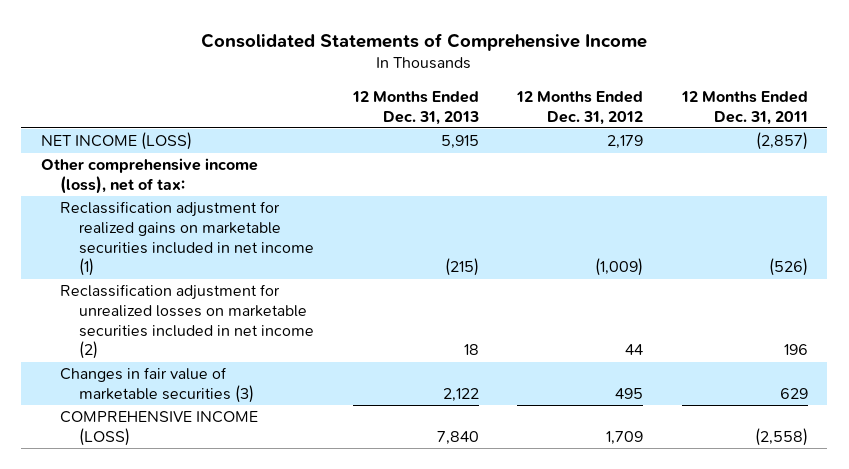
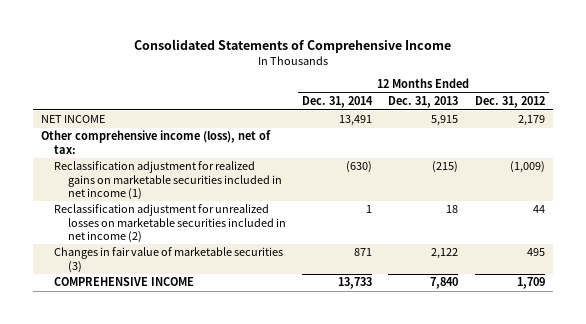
- | 12 Months Ended Dec. 31, 2013 | 12 Months Ended Dec. 31, 2012 | 12 Months Ended Dec. 31, 2011
+ | 12 Months Ended Dec. 31, 2014 | 12 Months Ended Dec. 31, 2013 | 12 Months Ended Dec. 31, 2012
- NET INCOME (LOSS) | 5,915 | 2,179 | (2,857)
+ NET INCOME | 13,491 | 5,915 | 2,179
- COMPREHENSIVE INCOME (LOSS) | 7,840 | 1,709 | (2,558)
+ COMPREHENSIVE INCOME | 13,733 | 7,840 | 1,709

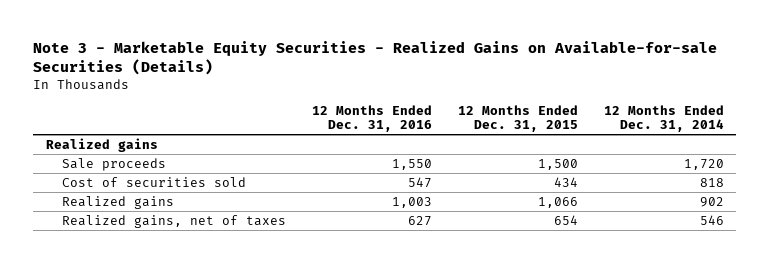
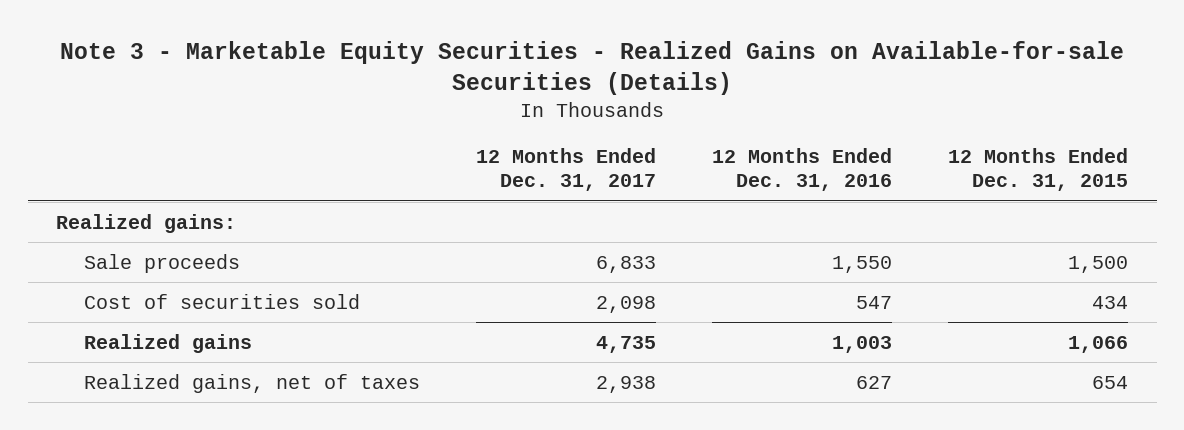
- | 12 Months Ended Dec. 31, 2016 | 12 Months Ended Dec. 31, 2015 | 12 Months Ended Dec. 31, 2014
+ | 12 Months Ended Dec. 31, 2017 | 12 Months Ended Dec. 31, 2016 | 12 Months Ended Dec. 31, 2015
- Realized gains
+ Realized gains:

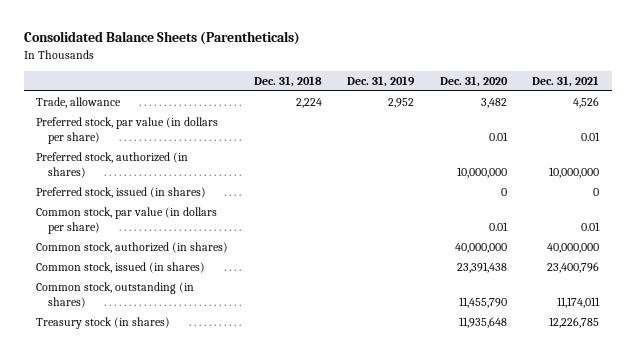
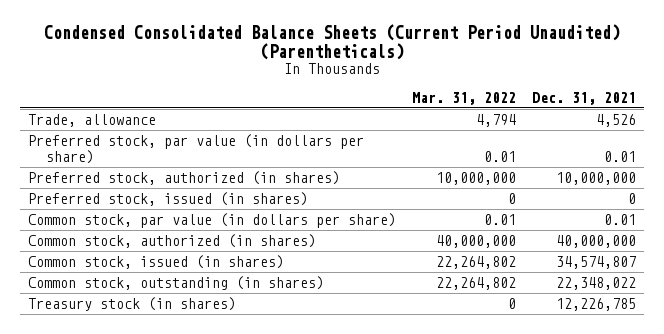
- Consolidated Balance Sheets (Parentheticals)
+ Condensed Consolidated Balance Sheets (Current Period Unaudited) (Parentheticals)
- | Dec. 31, 2018 | Dec. 31, 2019 | Dec. 31, 2020 | Dec. 31, 2021
+ | Mar. 31, 2022 | Dec. 31, 2021
- Common stock, issued (in shares) | | | 23,391,438 | 23,400,796
- Common stock, outstanding (in shares) | | | 11,455,790 | 11,174,011
+ Common stock, issued (in shares) | 22,264,802 | 34,574,807
+ Common stock, outstanding (in shares) | 22,264,802 | 22,348,022

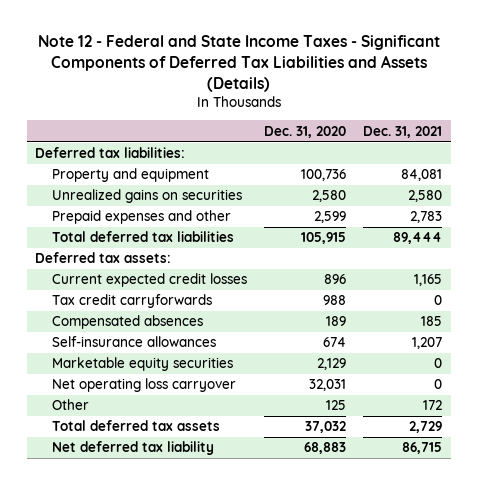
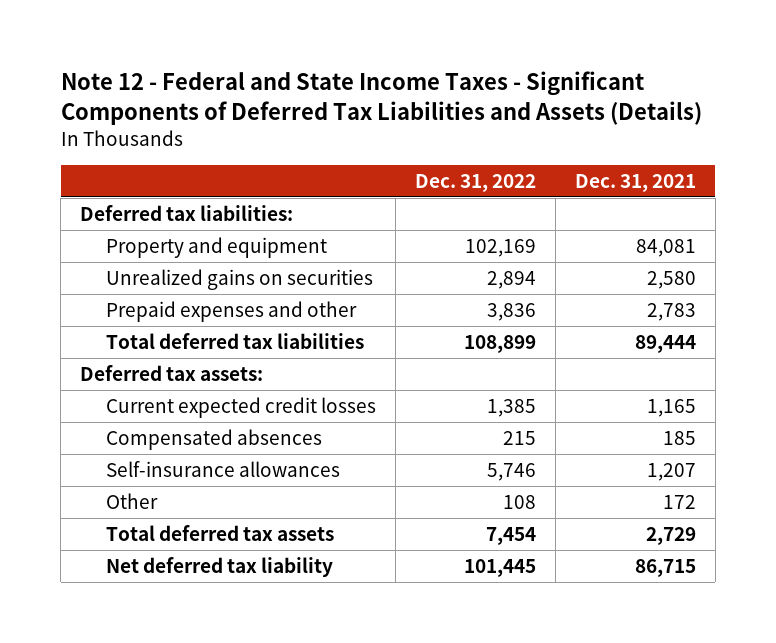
- | Dec. 31, 2020 | Dec. 31, 2021
+ | Dec. 31, 2022 | Dec. 31, 2021
- Tax credit carryforwards | 988 | 0
- Marketable equity securities | 2,129 | 0
- Net operating loss carryover | 32,031 | 0

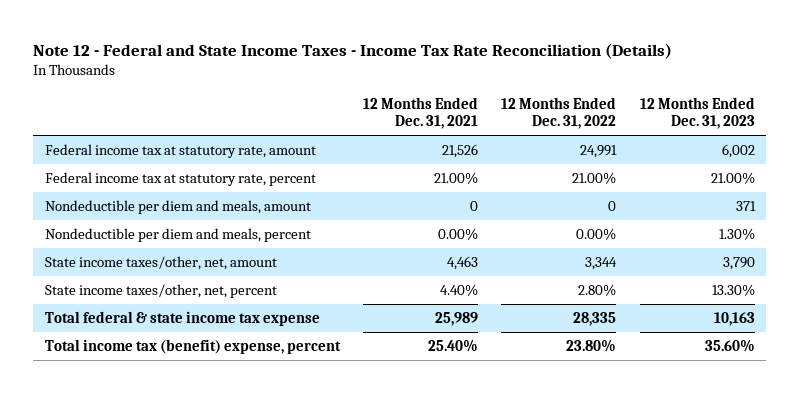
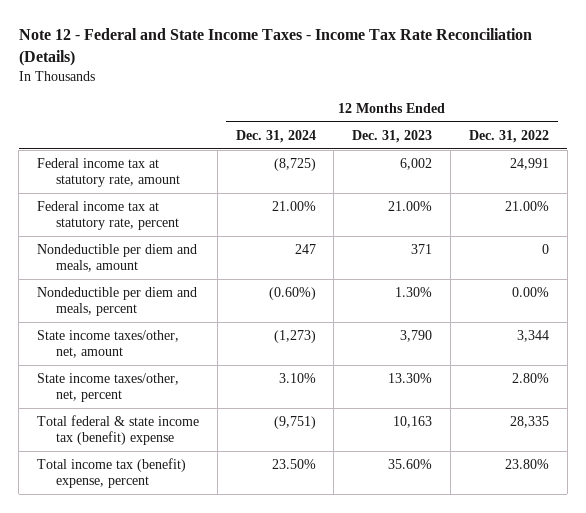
- | 12 Months Ended Dec. 31, 2021 | 12 Months Ended Dec. 31, 2022 | 12 Months Ended Dec. 31, 2023
+ | 12 Months Ended Dec. 31, 2024 | 12 Months Ended Dec. 31, 2023 | 12 Months Ended Dec. 31, 2022
- Total federal & state income tax expense | 25,989 | 28,335 | 10,163
+ Total federal & state income tax (benefit) expense | (9,751) | 10,163 | 28,335

